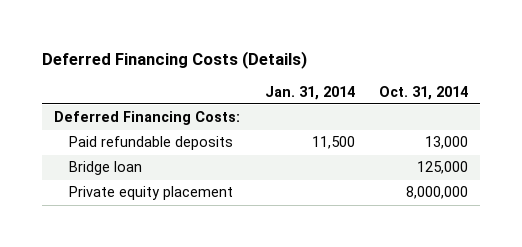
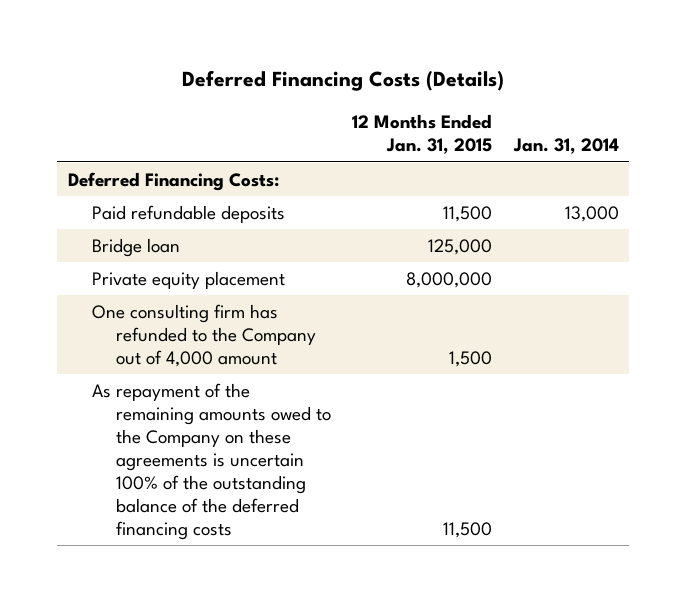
- | Jan. 31, 2014 | Oct. 31, 2014
+ | 12 Months Ended Jan. 31, 2015 | Jan. 31, 2014
- Paid refundable deposits | 11,500 | 13,000
+ Paid refundable deposits | 11,500 | 13,000
+ One consulting firm has refunded to the Company out of 4,000 amount | 1,500 |
+ As repayment of the remaining amounts owed to the Company on these agreements is uncertain 100% of the outstanding balance of the deferred financing costs | 11,500 |

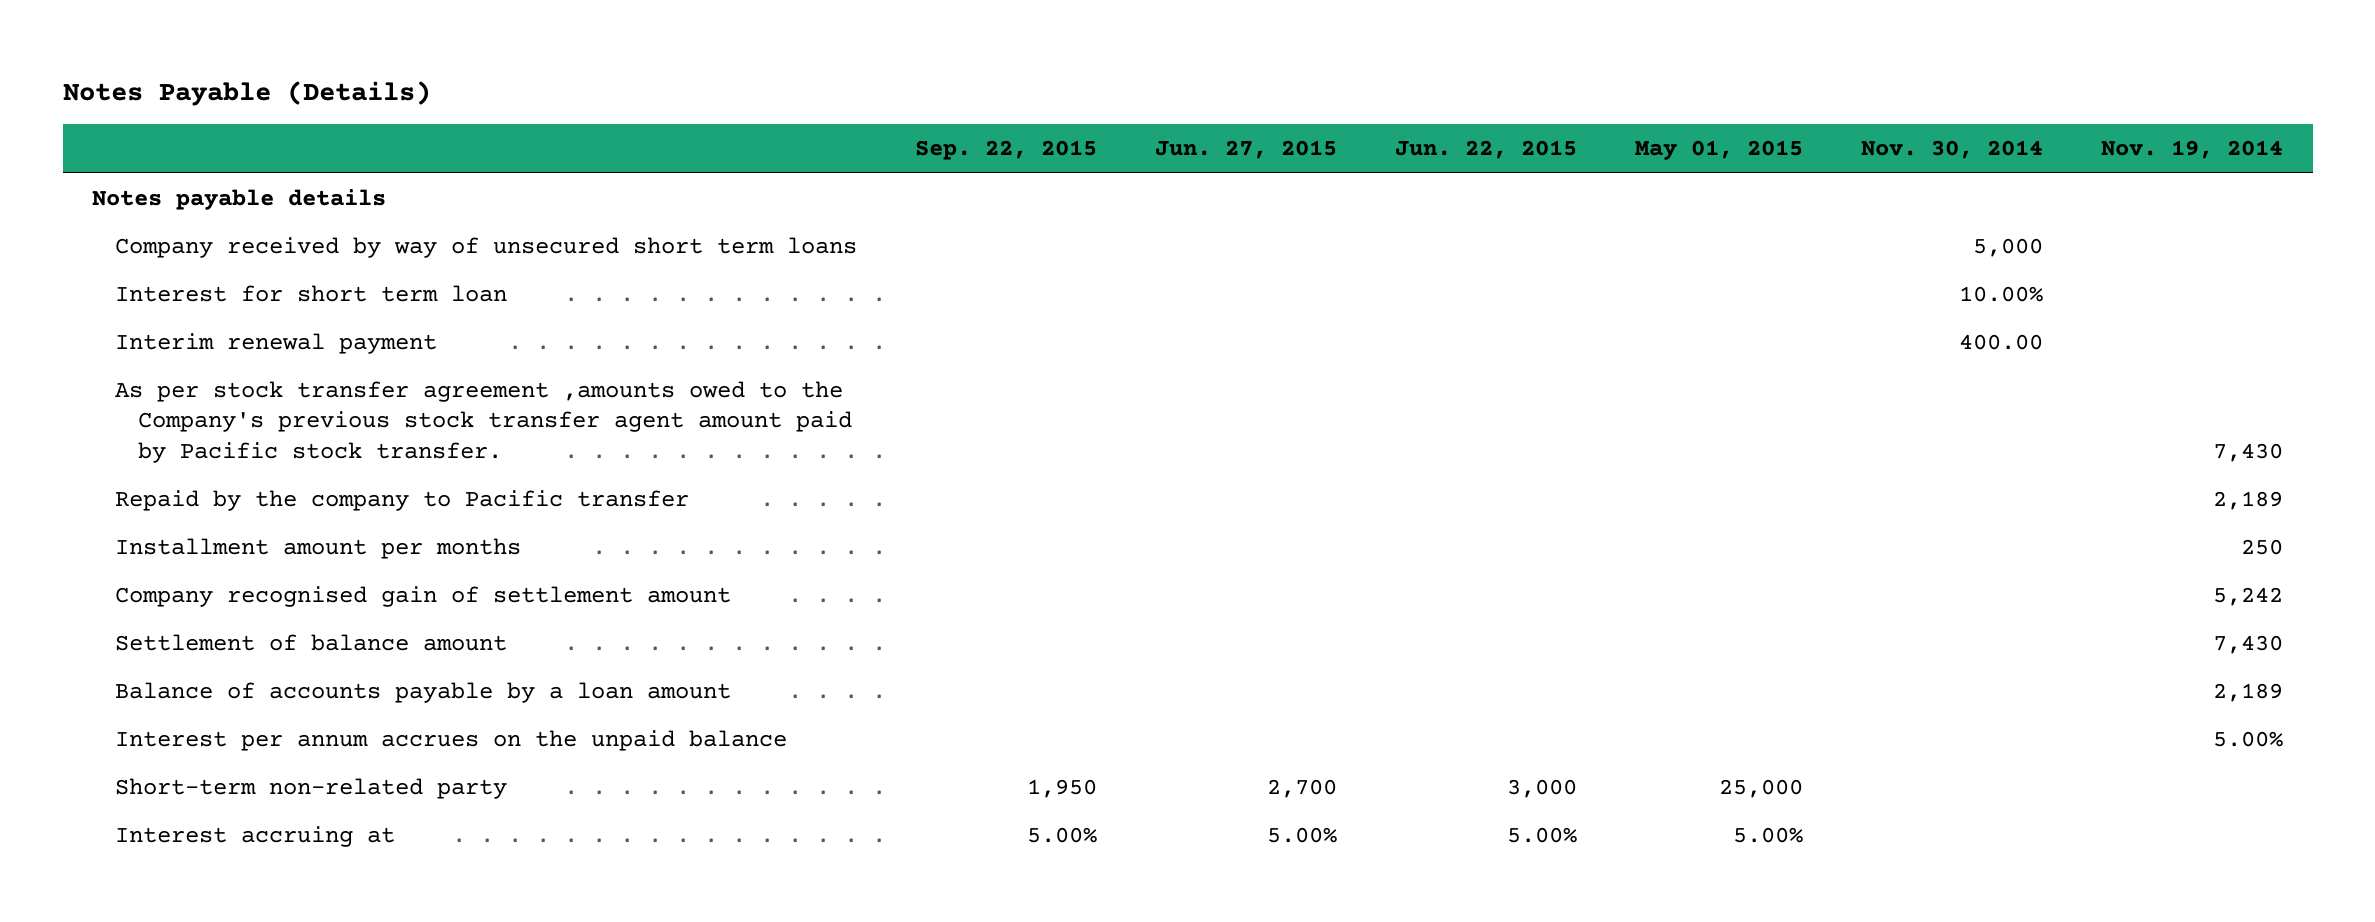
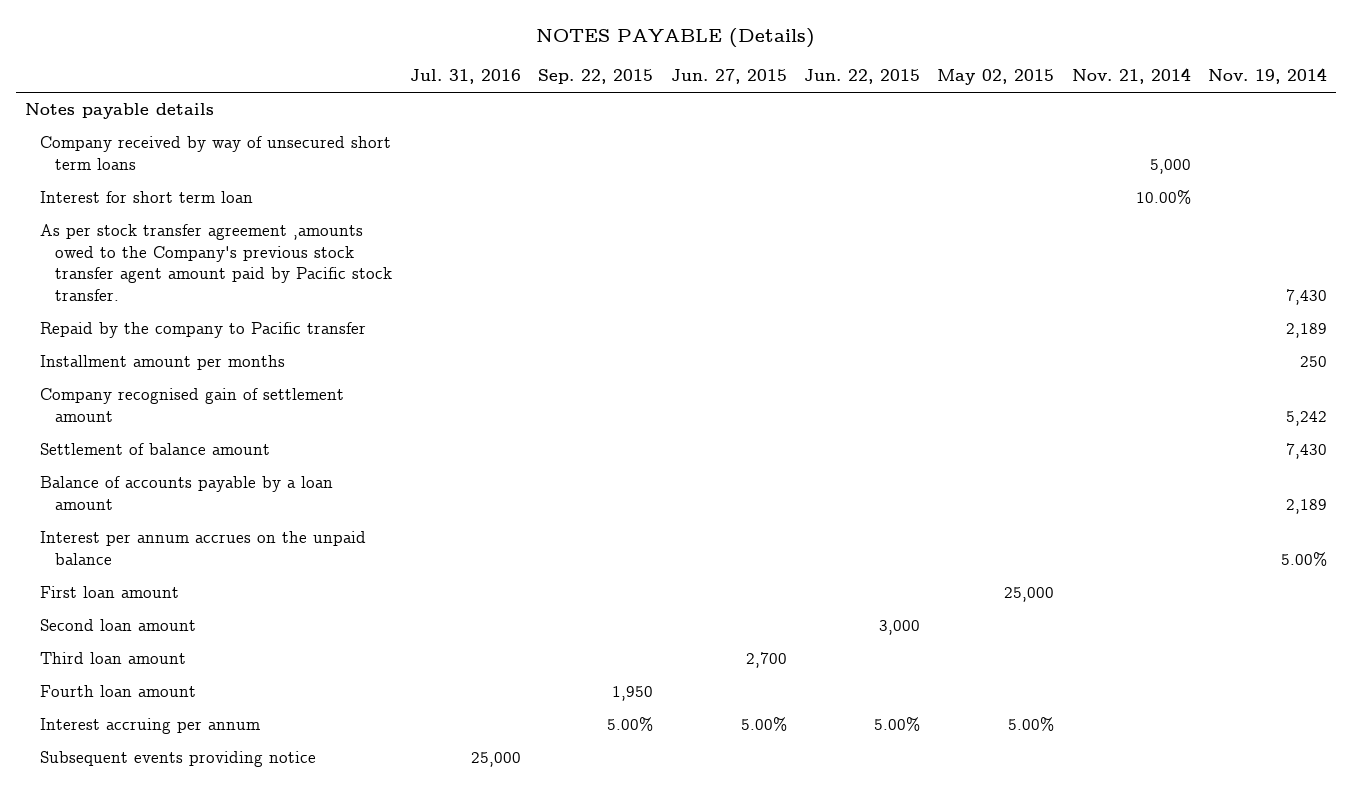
- Notes Payable (Details)
+ NOTES PAYABLE (Details)
- | Sep. 22, 2015 | Jun. 27, 2015 | Jun. 22, 2015 | May 01, 2015 | Nov. 30, 2014 | Nov. 19, 2014
+ | Jul. 31, 2016 | Sep. 22, 2015 | Jun. 27, 2015 | Jun. 22, 2015 | May 02, 2015 | Nov. 21, 2014 | Nov. 19, 2014
- Interim renewal payment | | | | | 400.00 |
- Short-term non-related party | 1,950 | 2,700 | 3,000 | 25,000 | |
- Interest accruing at | 5.00% | 5.00% | 5.00% | 5.00% | |
+ First loan amount | | | | | 25,000 | |
+ Second loan amount | | | | 3,000 | | |
+ Third loan amount | | | 2,700 | | | |
+ Fourth loan amount | | 1,950 | | | | |
+ Interest accruing per annum | | 5.00% | 5.00% | 5.00% | 5.00% | |
+ Subsequent events providing notice | 25,000 | | | | | |

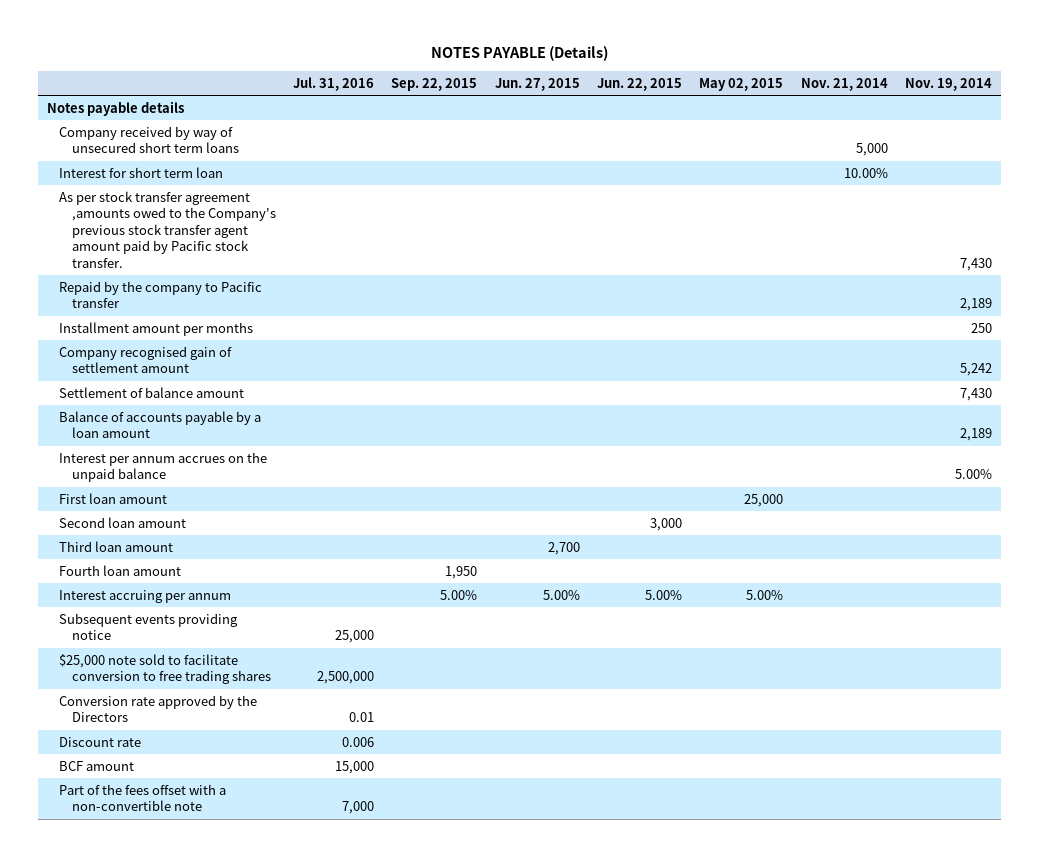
+ $25,000 note sold to facilitate conversion to free trading shares | 2,500,000 | | | | | |
+ Conversion rate approved by the Directors | 0.01 | | | | | |
+ Discount rate | 0.006 | | | | | |
+ BCF amount | 15,000 | | | | | |
+ Part of the fees offset with a non-convertible note | 7,000 | | | | | |

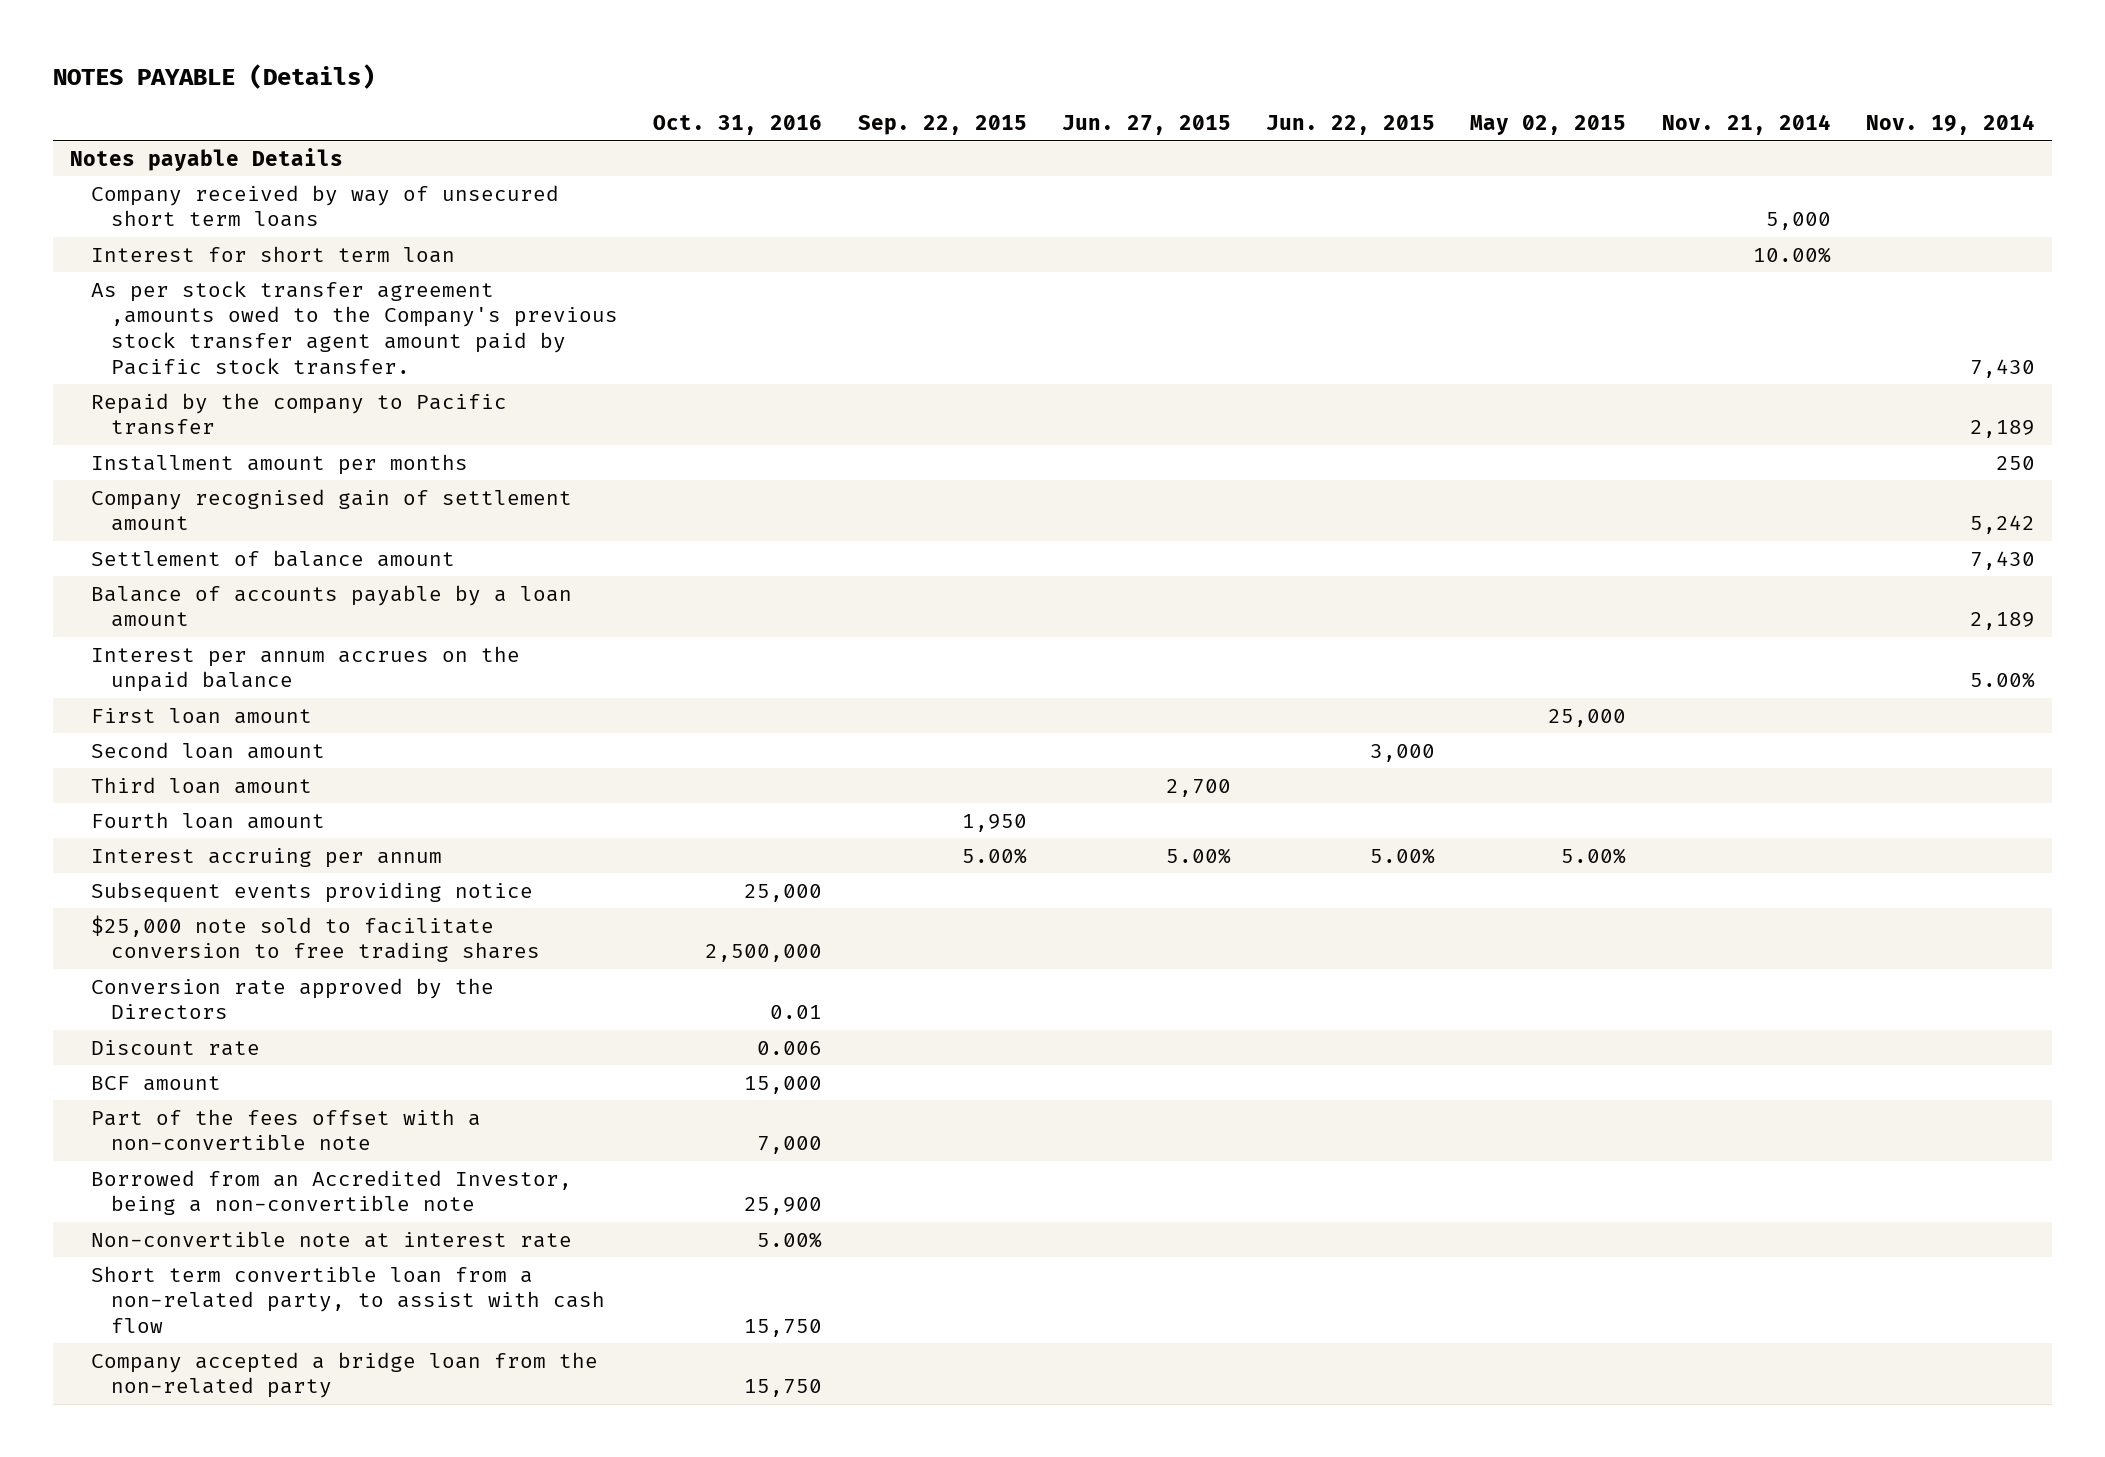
- | Jul. 31, 2016 | Sep. 22, 2015 | Jun. 27, 2015 | Jun. 22, 2015 | May 02, 2015 | Nov. 21, 2014 | Nov. 19, 2014
+ | Oct. 31, 2016 | Sep. 22, 2015 | Jun. 27, 2015 | Jun. 22, 2015 | May 02, 2015 | Nov. 21, 2014 | Nov. 19, 2014
- Notes payable details
+ Notes payable Details
+ Borrowed from an Accredited Investor, being a non-convertible note | 25,900 | | | | | |
+ Non-convertible note at interest rate | 5.00% | | | | | |
+ Short term convertible loan from a non-related party, to assist with cash flow | 15,750 | | | | | |
+ Company accepted a bridge loan from the non-related party | 15,750 | | | | | |

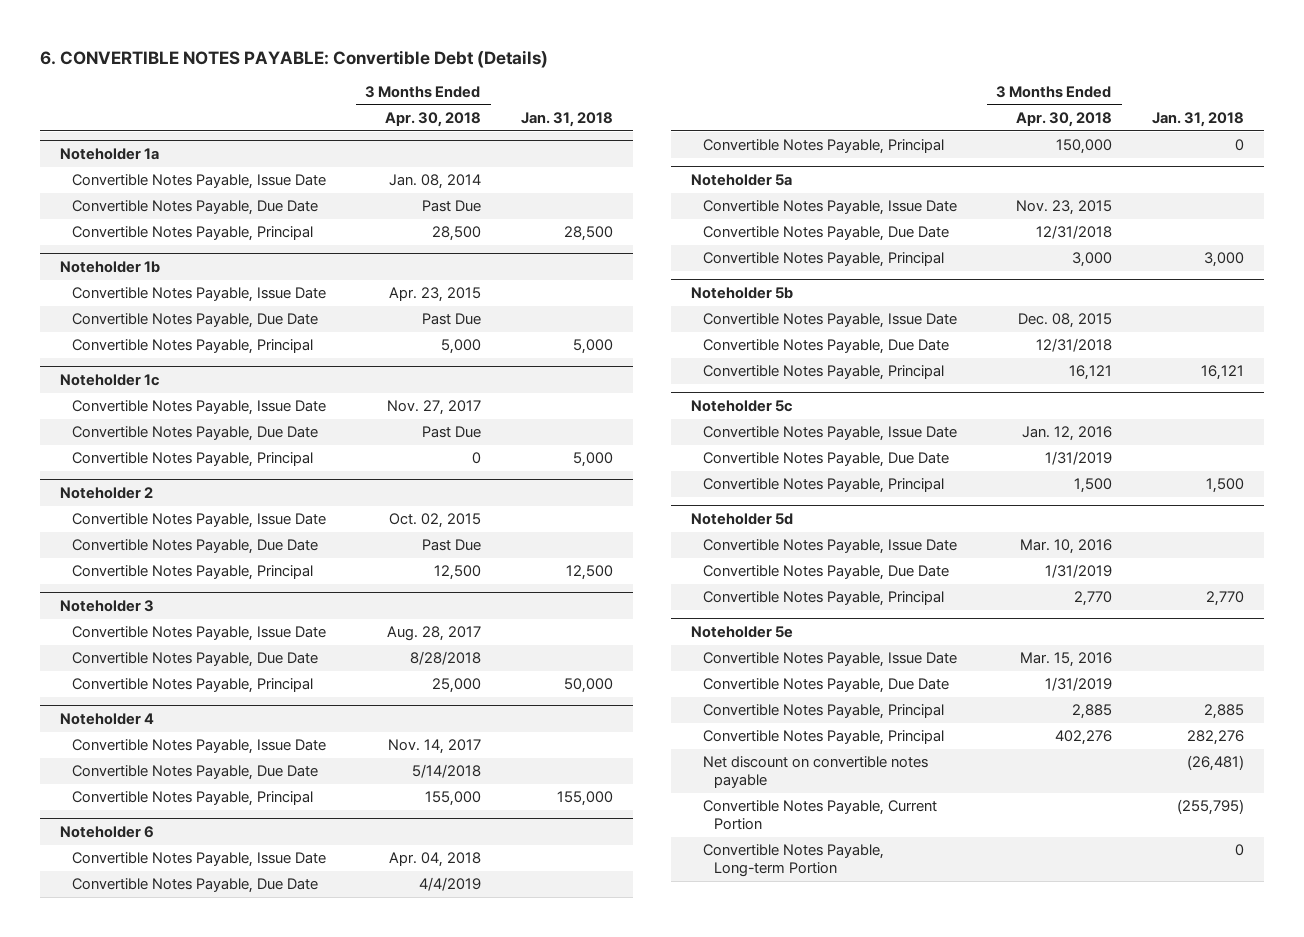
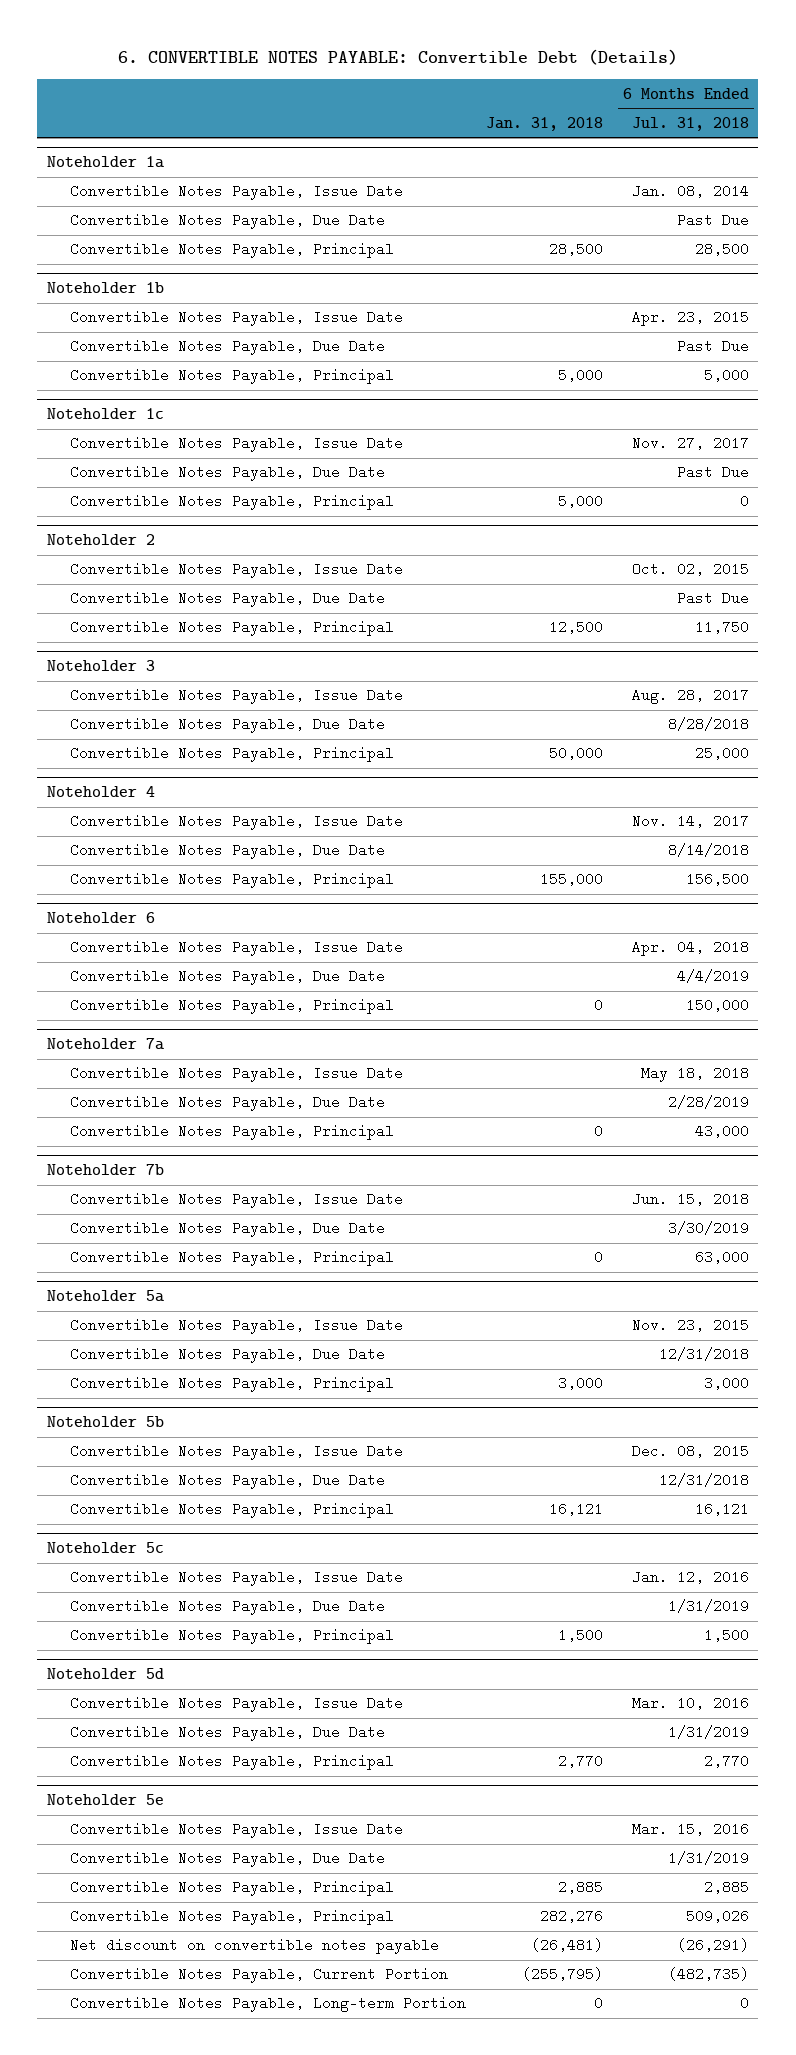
- | 3 Months Ended Apr. 30, 2018 | Jan. 31, 2018
+ | Jan. 31, 2018 | 6 Months Ended Jul. 31, 2018
+ Noteholder 7a
+ Convertible Notes Payable, Issue Date | | May 18, 2018
+ Convertible Notes Payable, Due Date | | 2/28/2019
+ Convertible Notes Payable, Principal | 0 | 43,000
+ Noteholder 7b
+ Convertible Notes Payable, Issue Date | | Jun. 15, 2018
+ Convertible Notes Payable, Due Date | | 3/30/2019
+ Convertible Notes Payable, Principal | 0 | 63,000

